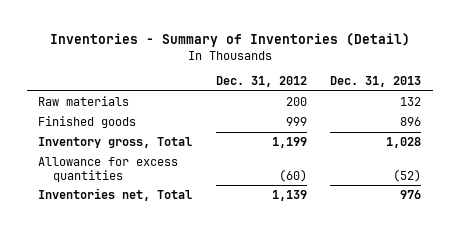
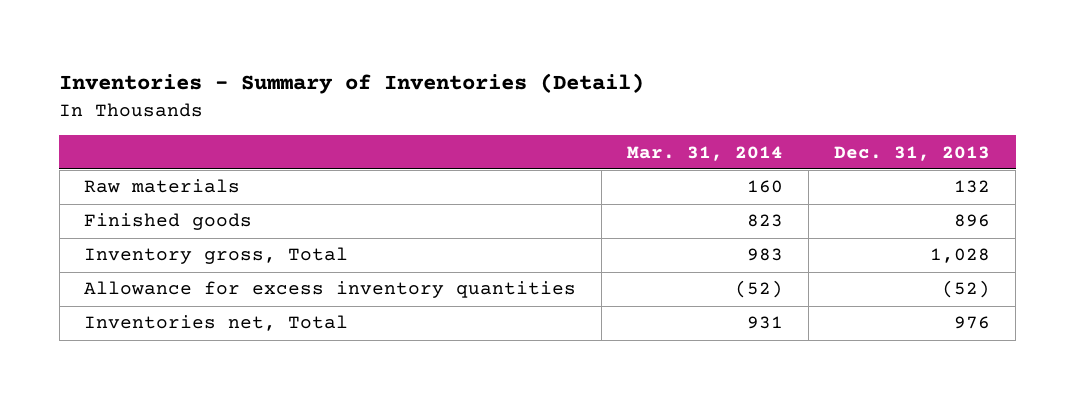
- | Dec. 31, 2012 | Dec. 31, 2013
+ | Mar. 31, 2014 | Dec. 31, 2013
- Allowance for excess quantities | (60) | (52)
+ Allowance for excess inventory quantities | (52) | (52)

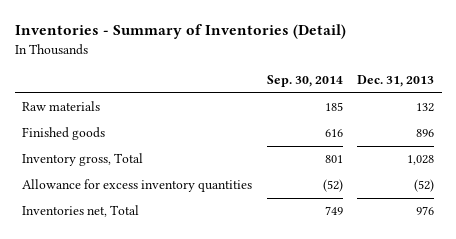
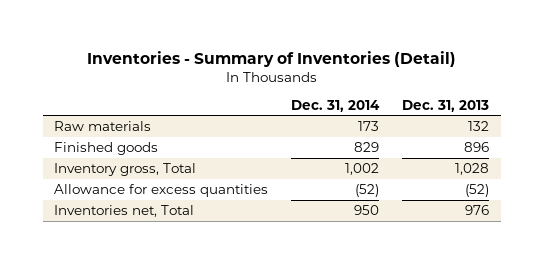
- | Sep. 30, 2014 | Dec. 31, 2013
+ | Dec. 31, 2014 | Dec. 31, 2013
- Allowance for excess inventory quantities | (52) | (52)
+ Allowance for excess quantities | (52) | (52)

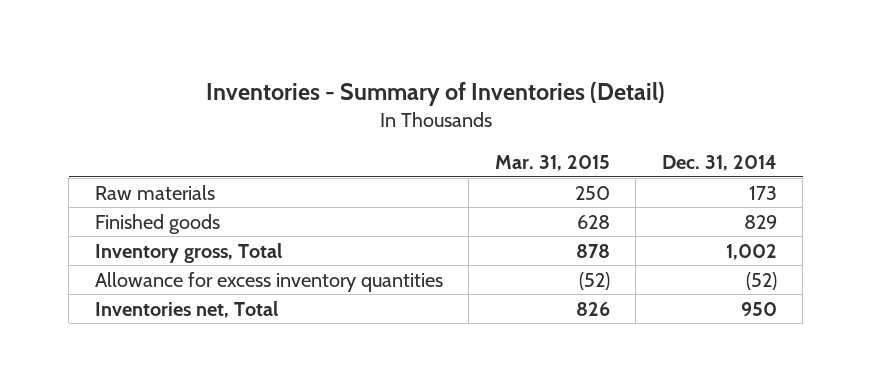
- | Dec. 31, 2014 | Dec. 31, 2013
+ | Mar. 31, 2015 | Dec. 31, 2014
- Allowance for excess quantities | (52) | (52)
+ Allowance for excess inventory quantities | (52) | (52)

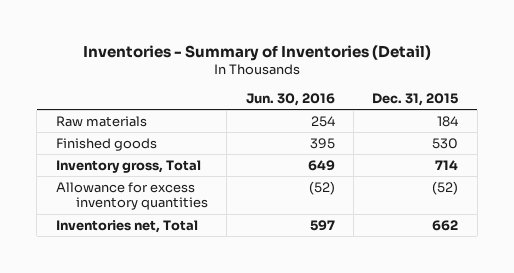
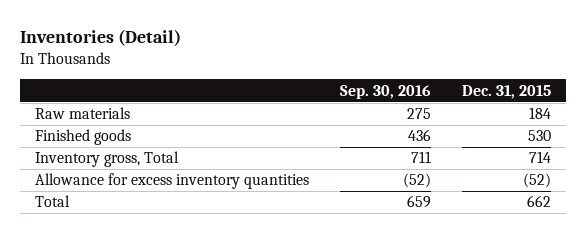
- Inventories - Summary of Inventories (Detail)
+ Inventories (Detail)
- | Jun. 30, 2016 | Dec. 31, 2015
+ | Sep. 30, 2016 | Dec. 31, 2015
- Inventories net, Total | 597 | 662
+ Total | 659 | 662

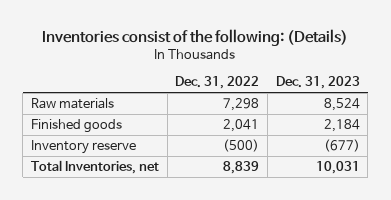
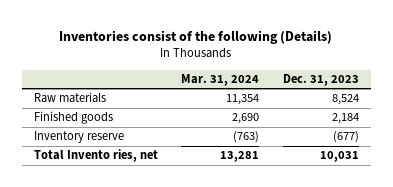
- Inventories consist of the following: (Details)
+ Inventories consist of the following (Details)
- | Dec. 31, 2022 | Dec. 31, 2023
+ | Mar. 31, 2024 | Dec. 31, 2023
- Total Inventories, net | 8,839 | 10,031
+ Total Invento ries, net | 13,281 | 10,031

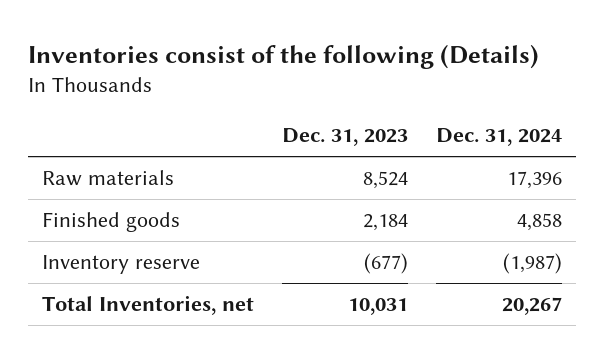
- | Mar. 31, 2024 | Dec. 31, 2023
+ | Dec. 31, 2023 | Dec. 31, 2024
- Total Invento ries, net | 13,281 | 10,031
+ Total Inventories, net | 10,031 | 20,267

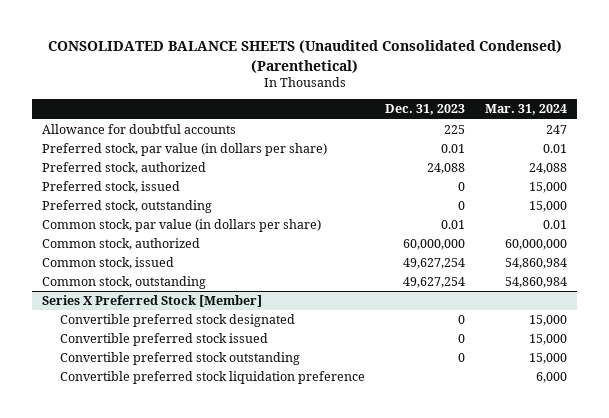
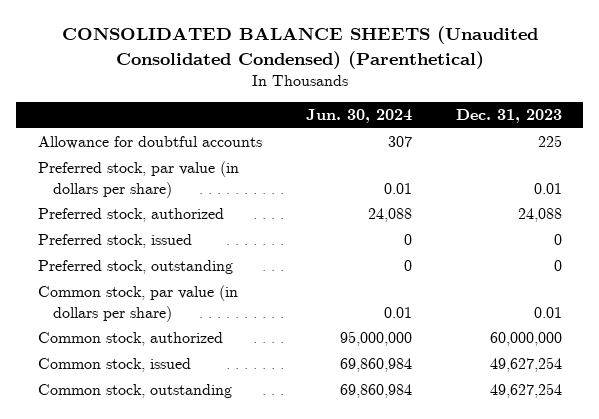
- | Dec. 31, 2023 | Mar. 31, 2024
+ | Jun. 30, 2024 | Dec. 31, 2023
- Series X Preferred Stock [Member]
- Convertible preferred stock designated | 0 | 15,000
- Convertible preferred stock issued | 0 | 15,000
- Convertible preferred stock outstanding | 0 | 15,000
- Convertible preferred stock liquidation preference | | 6,000

